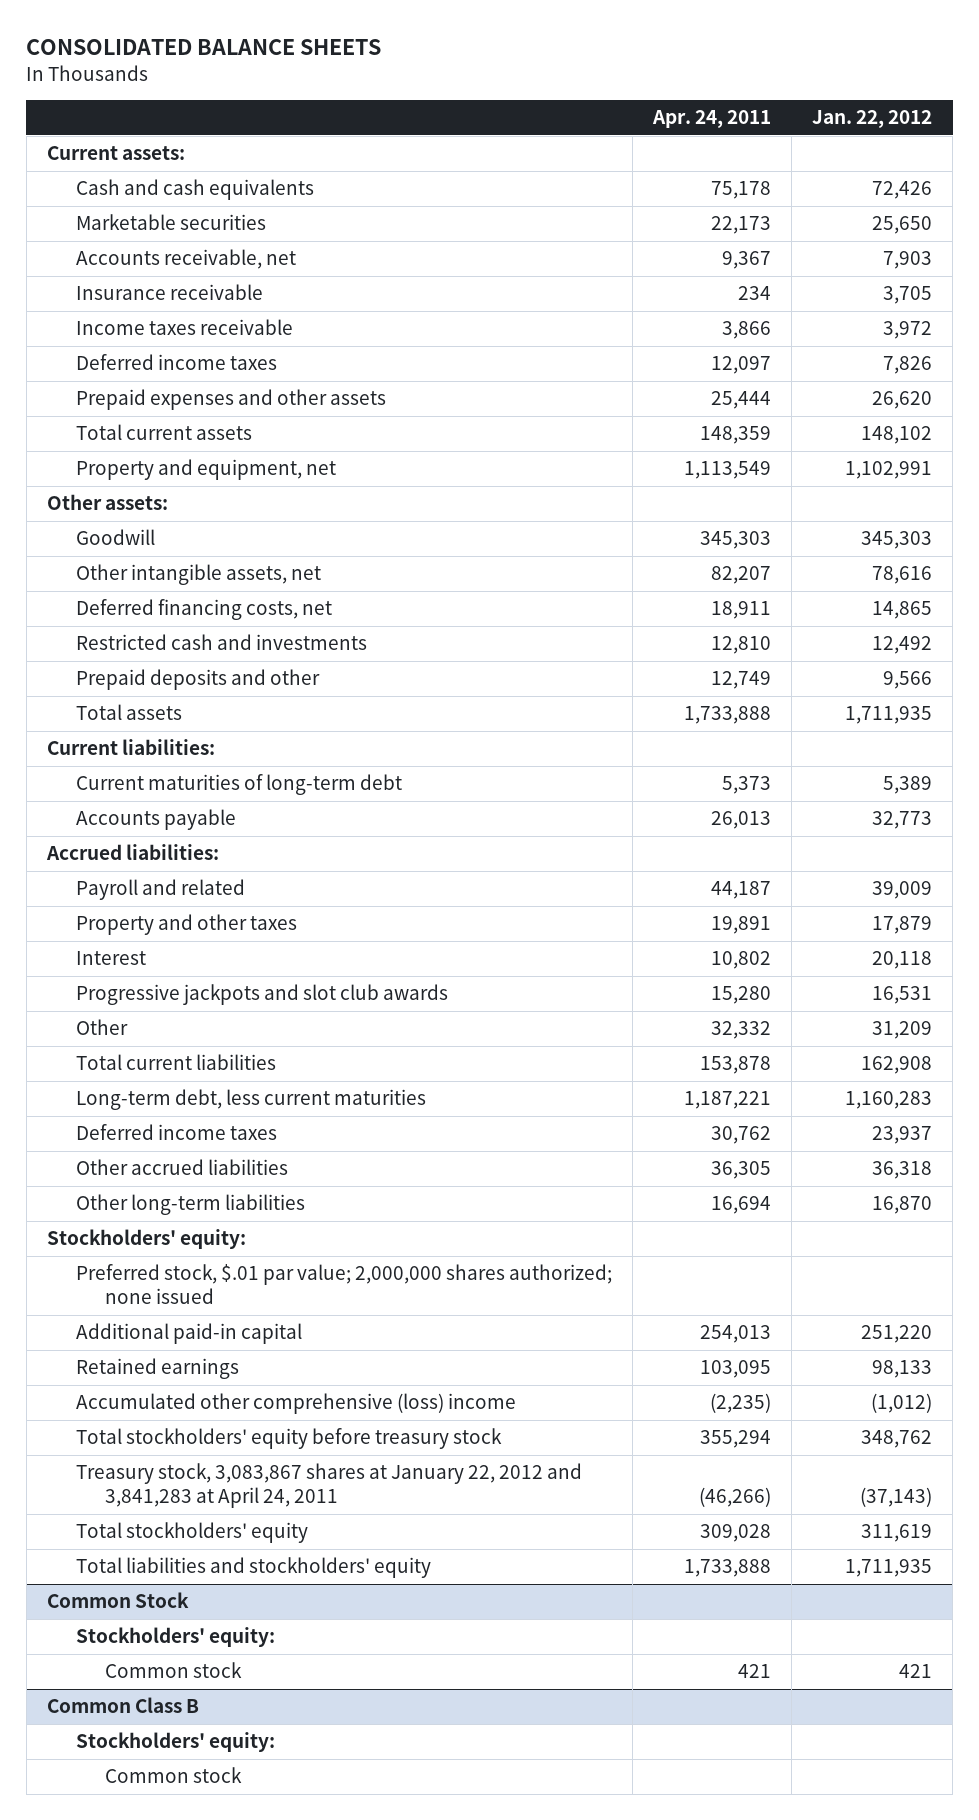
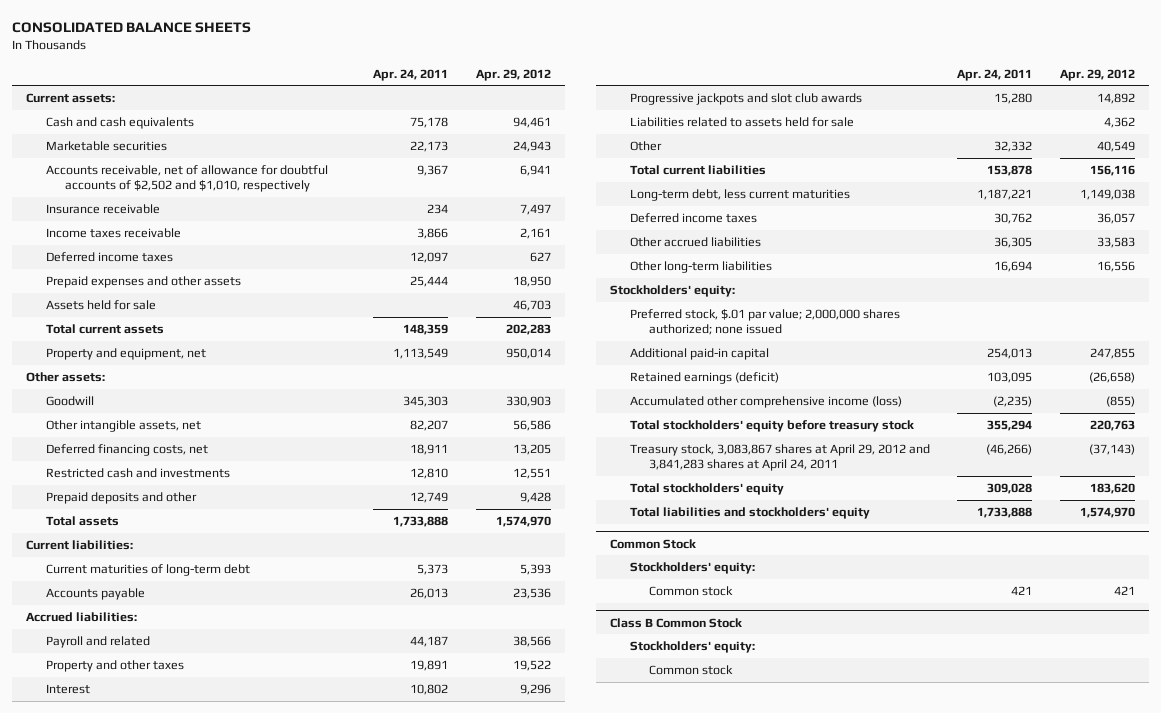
- | Apr. 24, 2011 | Jan. 22, 2012
+ | Apr. 24, 2011 | Apr. 29, 2012
- Accounts receivable, net | 9,367 | 7,903
+ Accounts receivable, net of allowance for doubtful accounts of $2,502 and $1,010, respectively | 9,367 | 6,941
+ Assets held for sale | | 46,703
+ Liabilities related to assets held for sale | | 4,362
- Retained earnings | 103,095 | 98,133
- Accumulated other comprehensive (loss) income | (2,235) | (1,012)
+ Retained earnings (deficit) | 103,095 | (26,658)
+ Accumulated other comprehensive income (loss) | (2,235) | (855)
- Treasury stock, 3,083,867 shares at January 22, 2012 and 3,841,283 at April 24, 2011 | (46,266) | (37,143)
+ Treasury stock, 3,083,867 shares at April 29, 2012 and 3,841,283 shares at April 24, 2011 | (46,266) | (37,143)
- Common Class B
+ Class B Common Stock

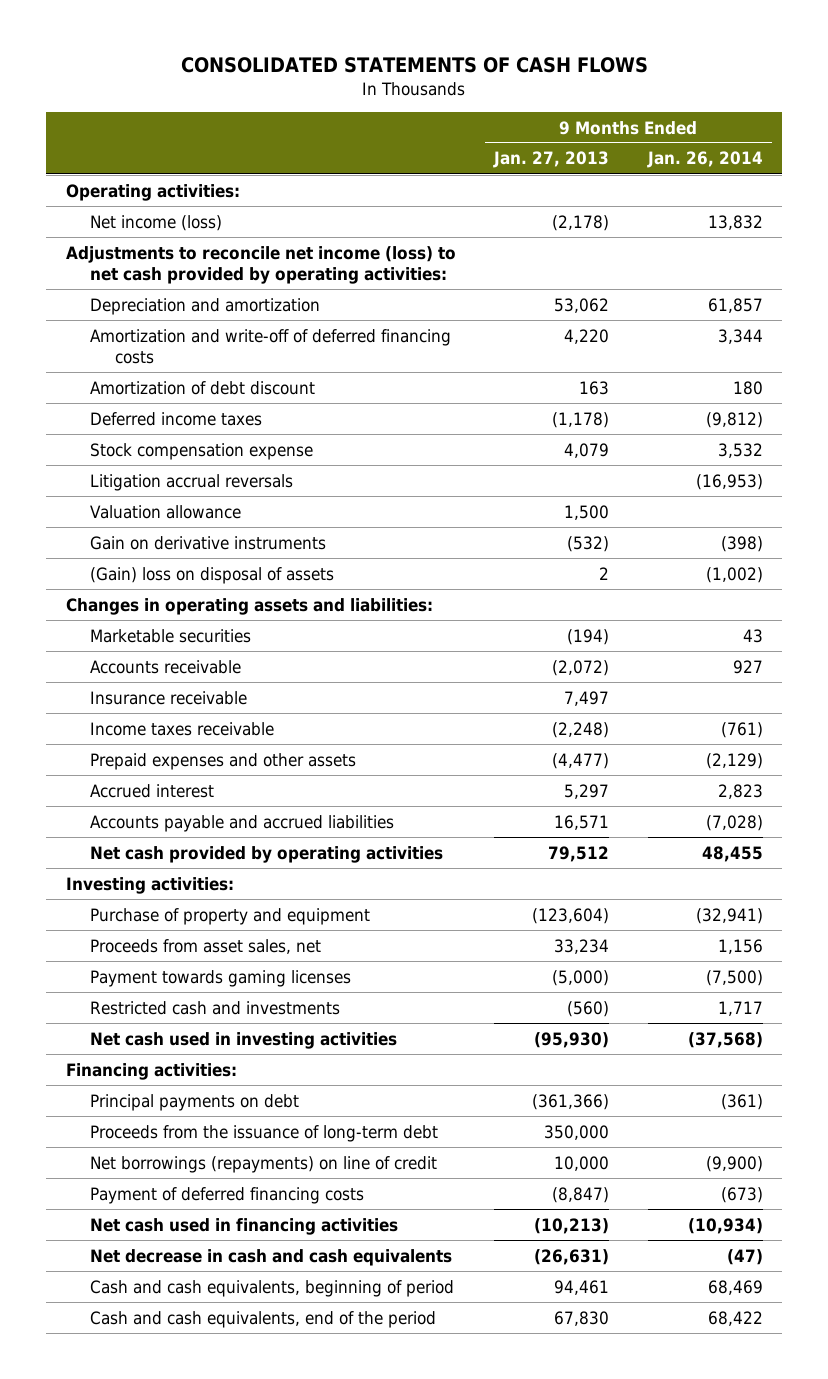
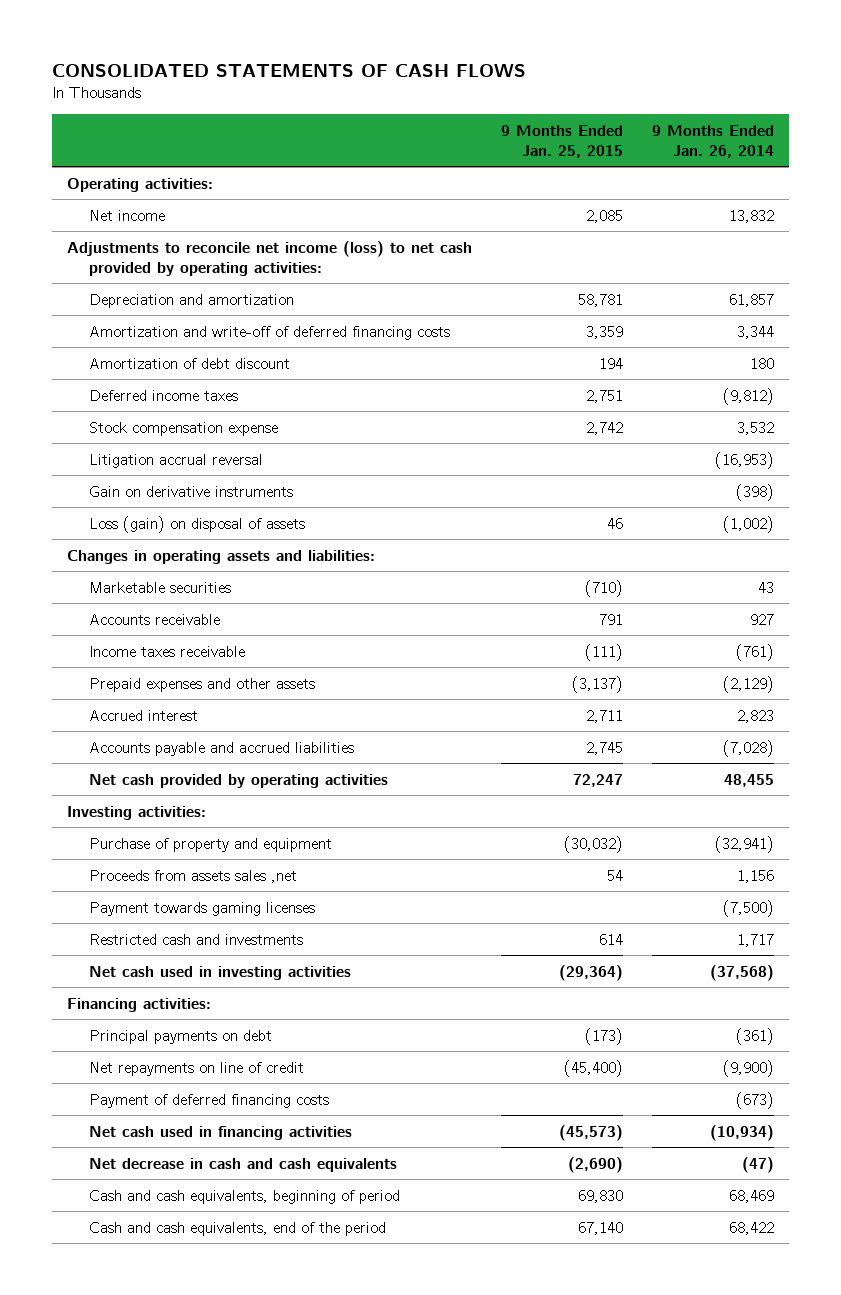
- | 9 Months Ended Jan. 27, 2013 | 9 Months Ended Jan. 26, 2014
+ | 9 Months Ended Jan. 25, 2015 | 9 Months Ended Jan. 26, 2014
- Net income (loss) | (2,178) | 13,832
+ Net income | 2,085 | 13,832
- Litigation accrual reversals | | (16,953)
- Valuation allowance | 1,500 |
+ Litigation accrual reversal | | (16,953)
- (Gain) loss on disposal of assets | 2 | (1,002)
+ Loss (gain) on disposal of assets | 46 | (1,002)
- Insurance receivable | 7,497 |
- Proceeds from asset sales, net | 33,234 | 1,156
+ Proceeds from assets sales ,net | 54 | 1,156
- Proceeds from the issuance of long-term debt | 350,000 |
- Net borrowings (repayments) on line of credit | 10,000 | (9,900)
+ Net repayments on line of credit | (45,400) | (9,900)

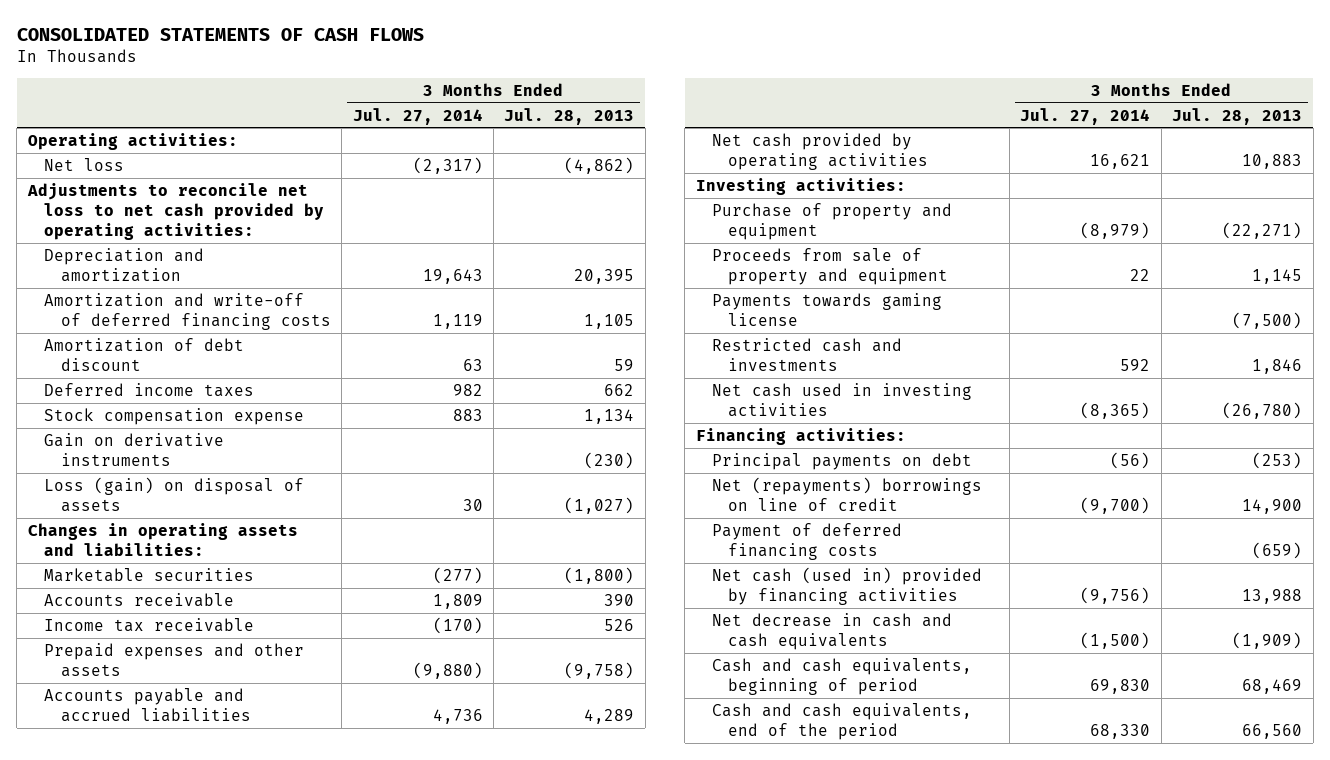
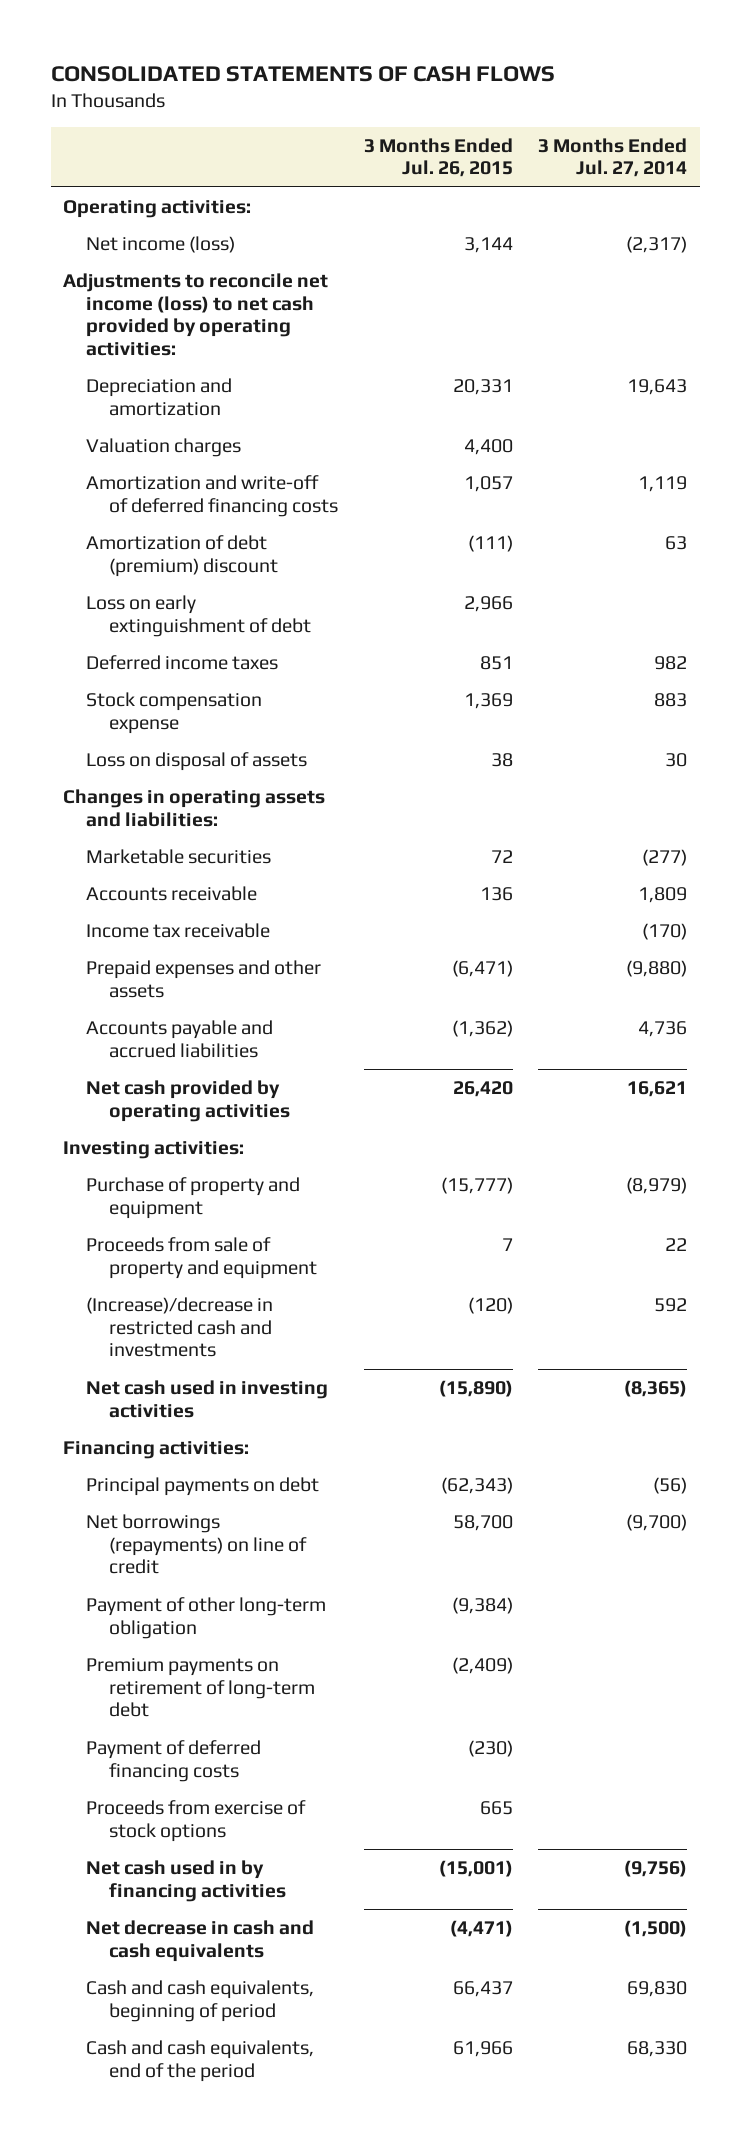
- | 3 Months Ended Jul. 27, 2014 | 3 Months Ended Jul. 28, 2013
+ | 3 Months Ended Jul. 26, 2015 | 3 Months Ended Jul. 27, 2014
- Net loss | (2,317) | (4,862)
- Adjustments to reconcile net loss to net cash provided by operating activities:
+ Net income (loss) | 3,144 | (2,317)
+ Adjustments to reconcile net income (loss) to net cash provided by operating activities:
+ Valuation charges | 4,400 |
- Amortization of debt discount | 63 | 59
+ Amortization of debt (premium) discount | (111) | 63
+ Loss on early extinguishment of debt | 2,966 |
- Gain on derivative instruments | | (230)
- Loss (gain) on disposal of assets | 30 | (1,027)
+ Loss on disposal of assets | 38 | 30
- Payments towards gaming license | | (7,500)
- Restricted cash and investments | 592 | 1,846
+ (Increase)/decrease in restricted cash and investments | (120) | 592
- Net (repayments) borrowings on line of credit | (9,700) | 14,900
+ Net borrowings (repayments) on line of credit | 58,700 | (9,700)
+ Payment of other long-term obligation | (9,384) |
+ Premium payments on retirement of long-term debt | (2,409) |
- Net cash (used in) provided by financing activities | (9,756) | 13,988
+ Proceeds from exercise of stock options | 665 |
+ Net cash used in by financing activities | (15,001) | (9,756)

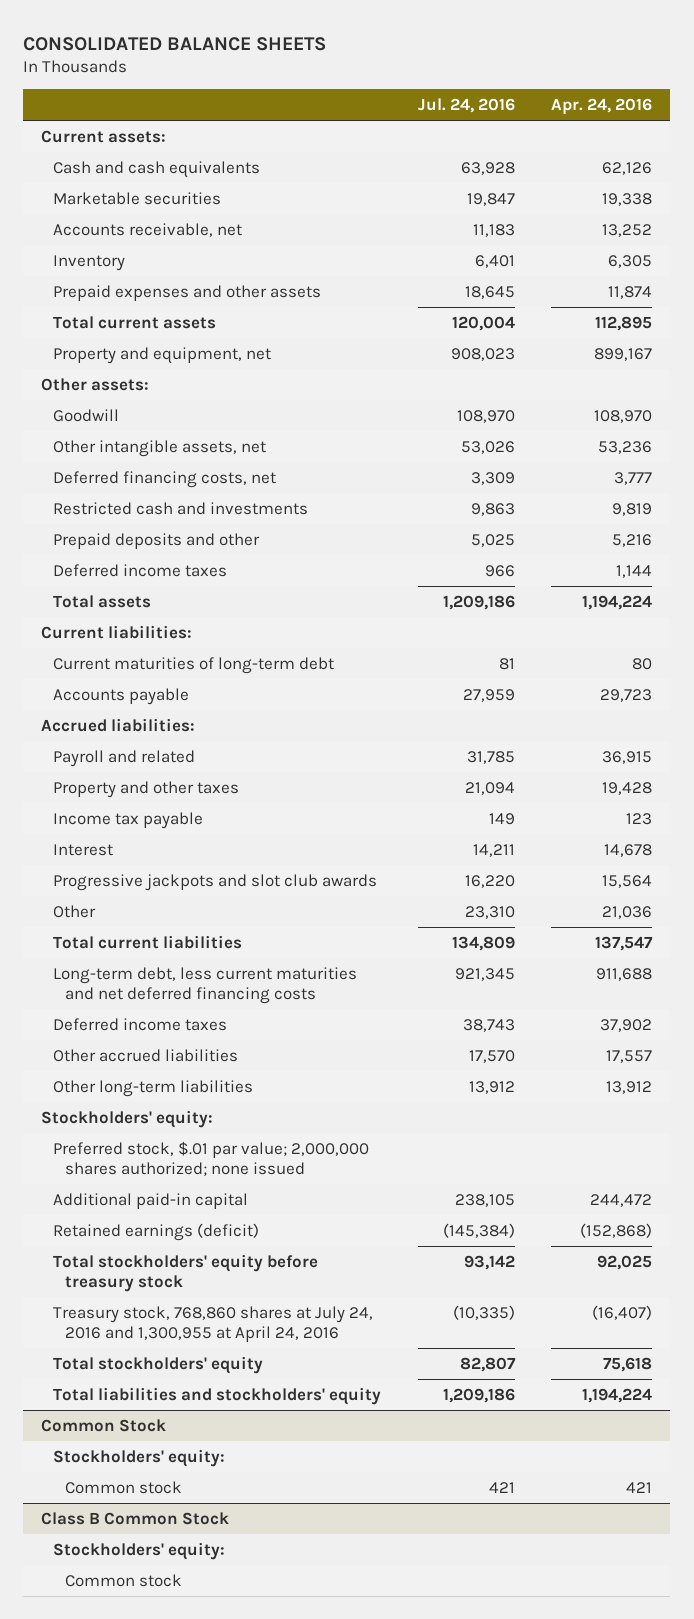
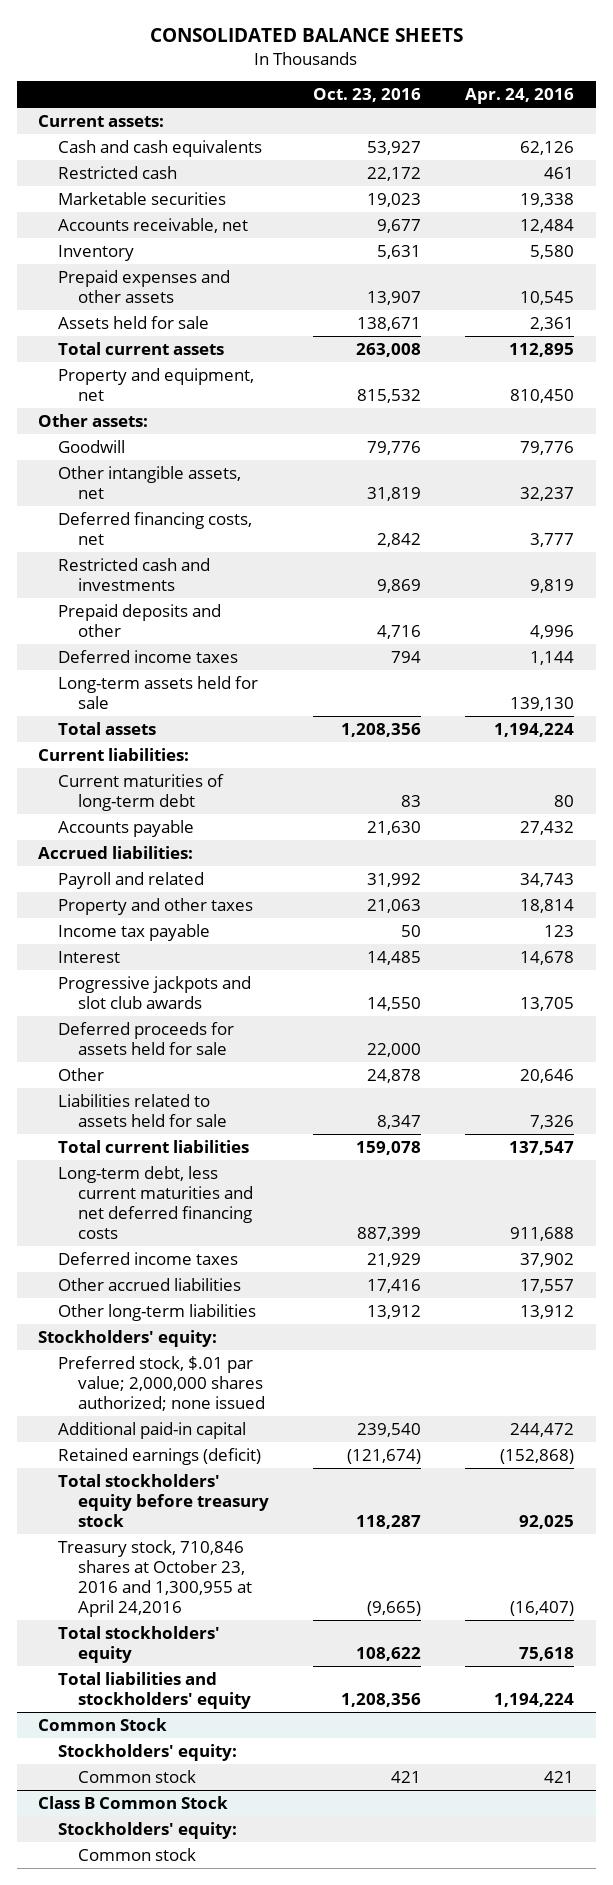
- | Jul. 24, 2016 | Apr. 24, 2016
+ | Oct. 23, 2016 | Apr. 24, 2016
+ Restricted cash | 22,172 | 461
- Accounts receivable, net | 11,183 | 13,252
- Inventory | 6,401 | 6,305
- Prepaid expenses and other assets | 18,645 | 11,874
+ Accounts receivable, net | 9,677 | 12,484
+ Inventory | 5,631 | 5,580
+ Prepaid expenses and other assets | 13,907 | 10,545
+ Assets held for sale | 138,671 | 2,361
- Property and equipment, net | 908,023 | 899,167
+ Property and equipment, net | 815,532 | 810,450
- Goodwill | 108,970 | 108,970
- Other intangible assets, net | 53,026 | 53,236
+ Goodwill | 79,776 | 79,776
+ Other intangible assets, net | 31,819 | 32,237
- Prepaid deposits and other | 5,025 | 5,216
+ Prepaid deposits and other | 4,716 | 4,996
+ Long-term assets held for sale | | 139,130
- Accounts payable | 27,959 | 29,723
+ Accounts payable | 21,630 | 27,432
- Payroll and related | 31,785 | 36,915
- Property and other taxes | 21,094 | 19,428
+ Payroll and related | 31,992 | 34,743
+ Property and other taxes | 21,063 | 18,814
- Progressive jackpots and slot club awards | 16,220 | 15,564
- Other | 23,310 | 21,036
+ Progressive jackpots and slot club awards | 14,550 | 13,705
+ Deferred proceeds for assets held for sale | 22,000 |
+ Other | 24,878 | 20,646
+ Liabilities related to assets held for sale | 8,347 | 7,326
- Treasury stock, 768,860 shares at July 24, 2016 and 1,300,955 at April 24, 2016 | (10,335) | (16,407)
+ Treasury stock, 710,846 shares at October 23, 2016 and 1,300,955 at April 24,2016 | (9,665) | (16,407)

